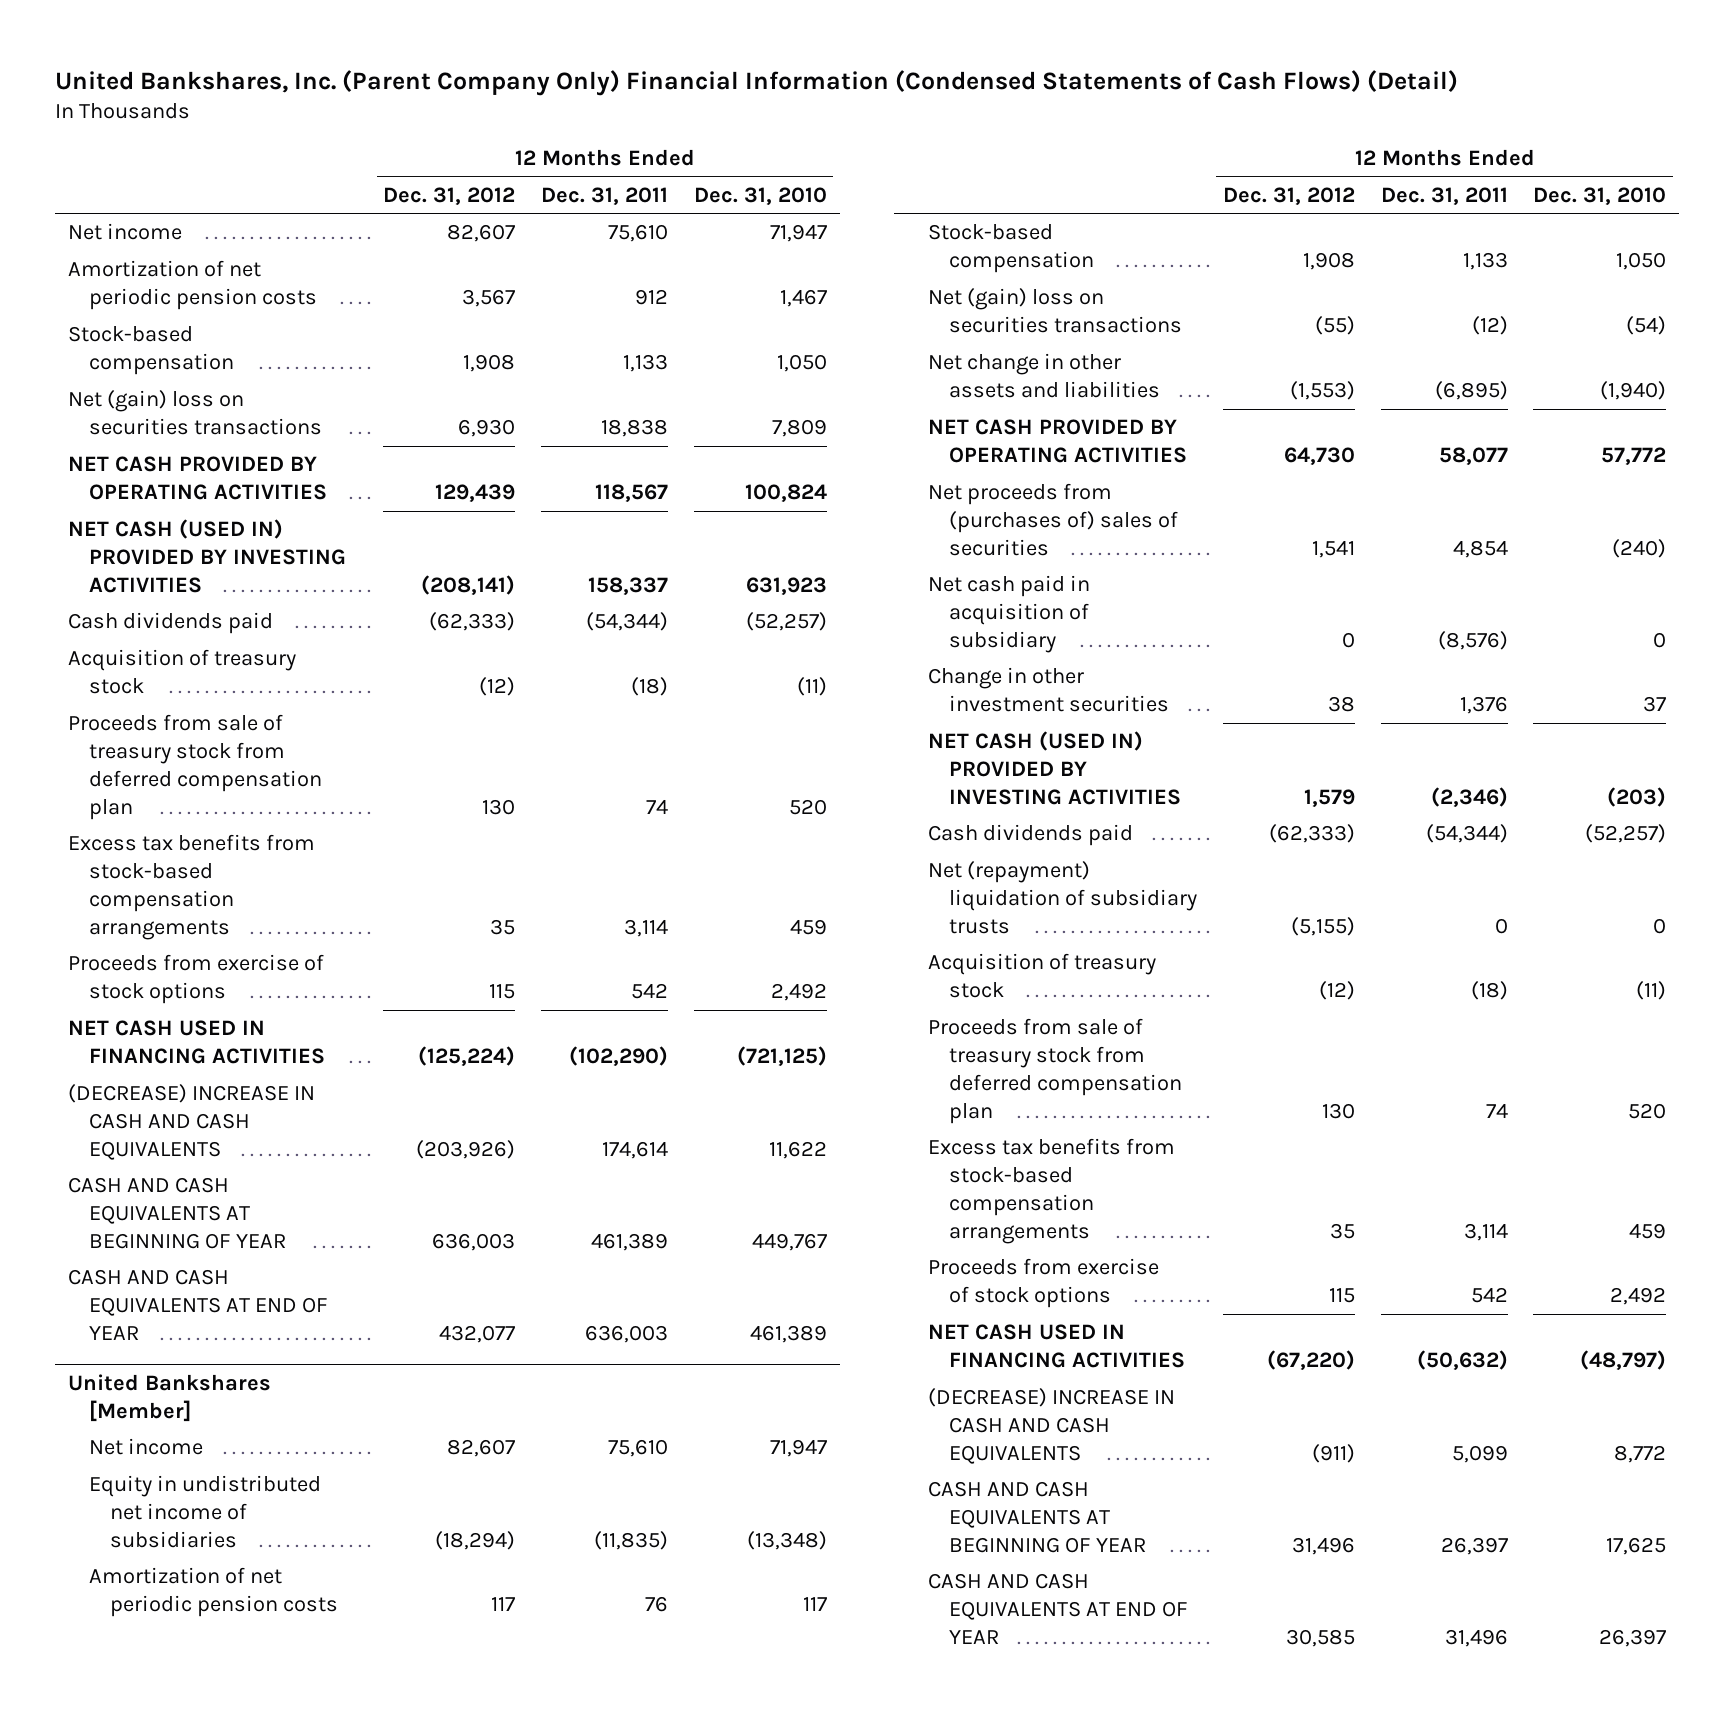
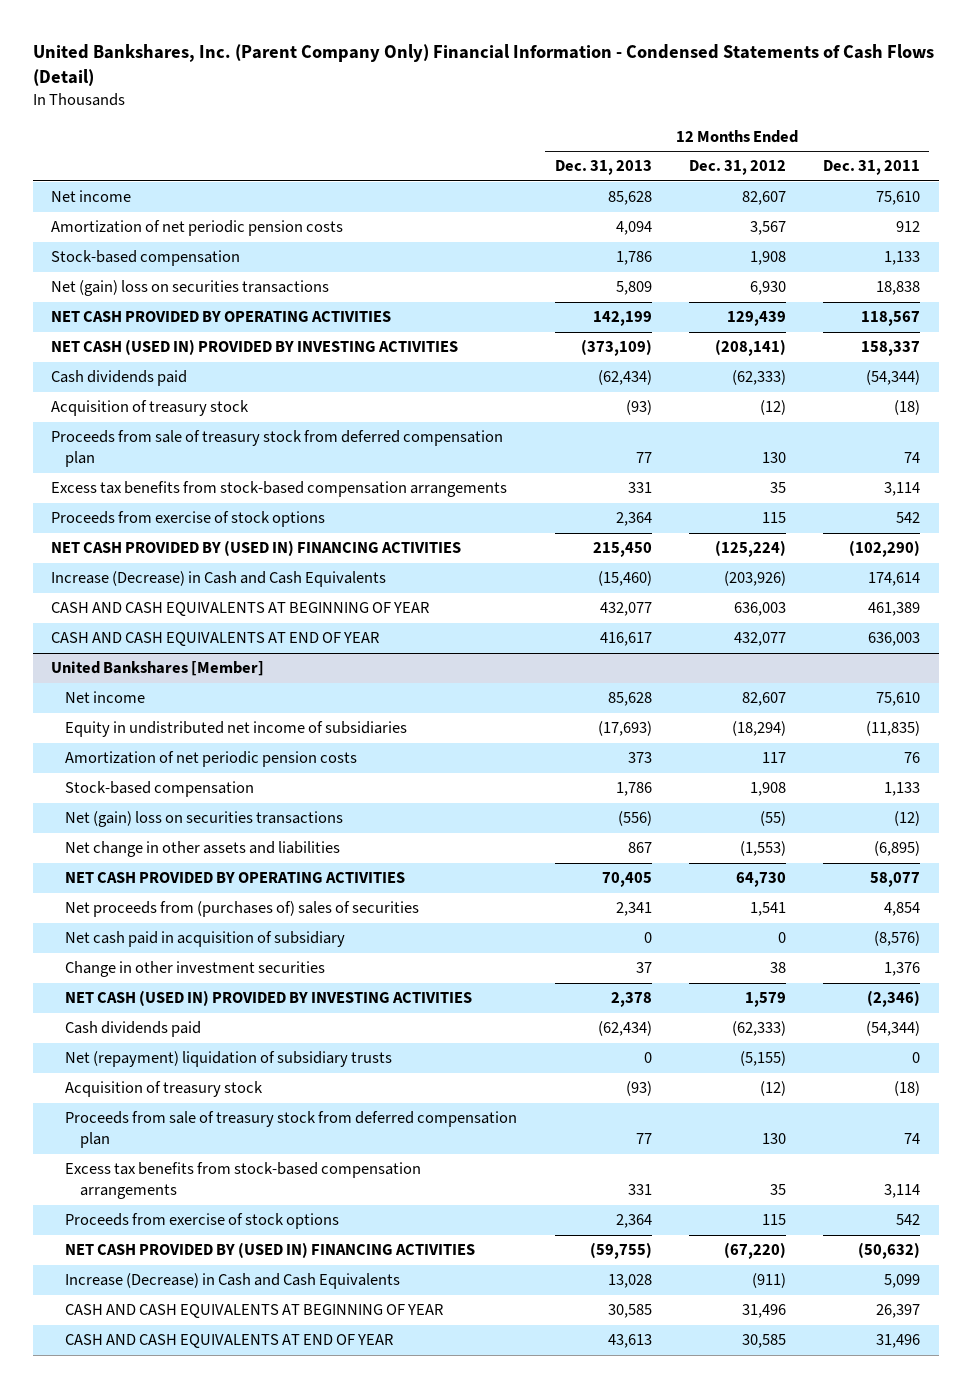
- United Bankshares, Inc. (Parent Company Only) Financial Information (Condensed Statements of Cash Flows) (Detail)
+ United Bankshares, Inc. (Parent Company Only) Financial Information - Condensed Statements of Cash Flows (Detail)
- | 12 Months Ended Dec. 31, 2012 | 12 Months Ended Dec. 31, 2011 | 12 Months Ended Dec. 31, 2010
+ | 12 Months Ended Dec. 31, 2013 | 12 Months Ended Dec. 31, 2012 | 12 Months Ended Dec. 31, 2011
- NET CASH USED IN FINANCING ACTIVITIES | (125,224) | (102,290) | (721,125)
- (DECREASE) INCREASE IN CASH AND CASH EQUIVALENTS | (203,926) | 174,614 | 11,622
+ NET CASH PROVIDED BY (USED IN) FINANCING ACTIVITIES | 215,450 | (125,224) | (102,290)
+ Increase (Decrease) in Cash and Cash Equivalents | (15,460) | (203,926) | 174,614
@ United Bankshares [Member]
- NET CASH USED IN FINANCING ACTIVITIES | (67,220) | (50,632) | (48,797)
- (DECREASE) INCREASE IN CASH AND CASH EQUIVALENTS | (911) | 5,099 | 8,772
+ NET CASH PROVIDED BY (USED IN) FINANCING ACTIVITIES | (59,755) | (67,220) | (50,632)
+ Increase (Decrease) in Cash and Cash Equivalents | 13,028 | (911) | 5,099

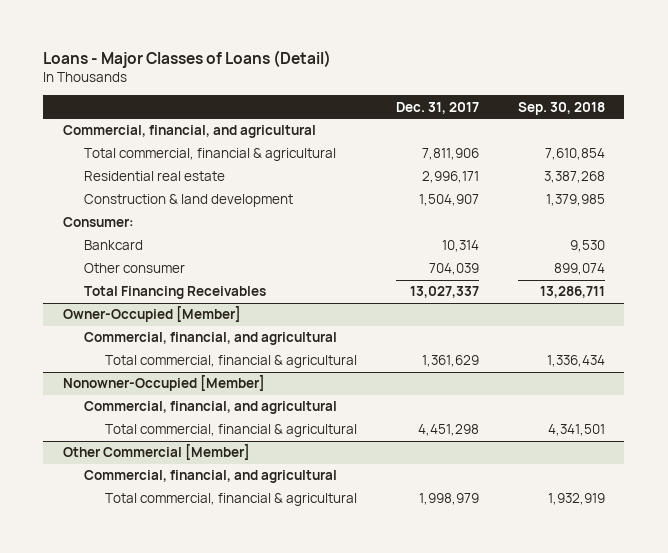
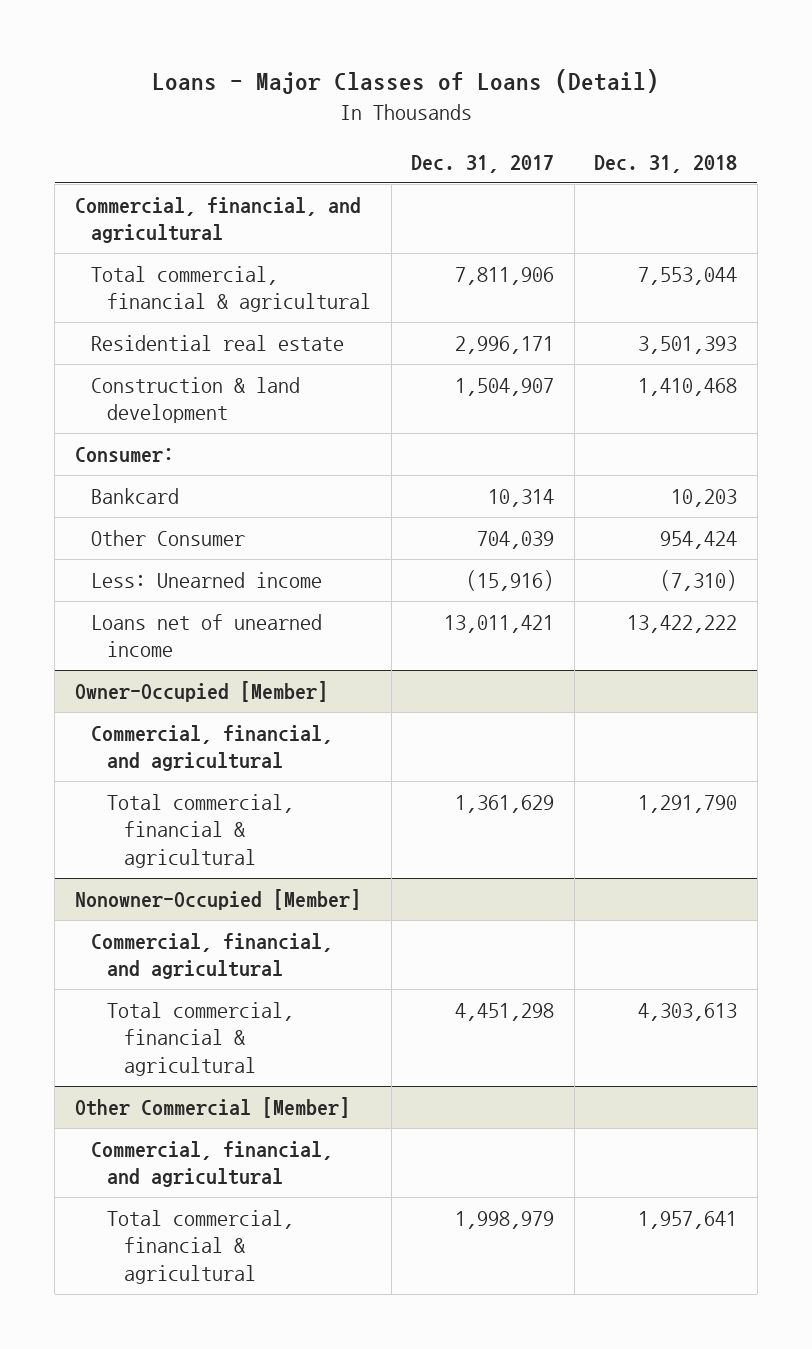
- | Dec. 31, 2017 | Sep. 30, 2018
+ | Dec. 31, 2017 | Dec. 31, 2018
- Other consumer | 704,039 | 899,074
- Total Financing Receivables | 13,027,337 | 13,286,711
+ Other Consumer | 704,039 | 954,424
+ Less: Unearned income | (15,916) | (7,310)
+ Loans net of unearned income | 13,011,421 | 13,422,222

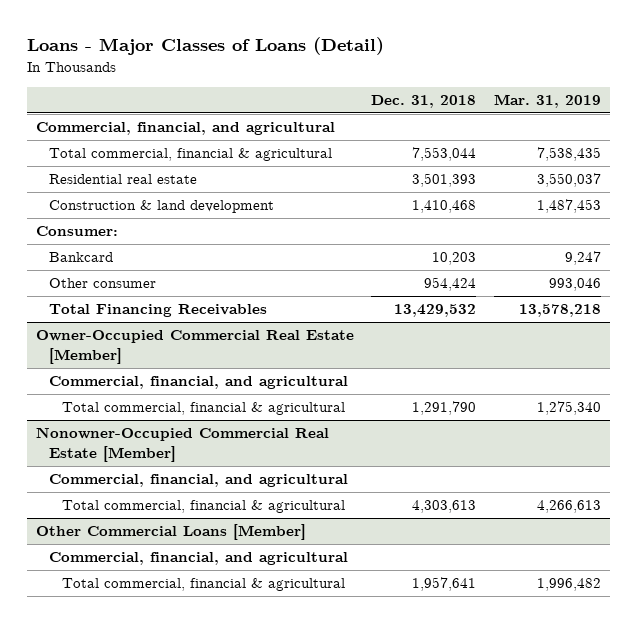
- | Dec. 31, 2017 | Dec. 31, 2018
+ | Dec. 31, 2018 | Mar. 31, 2019
- Other Consumer | 704,039 | 954,424
- Less: Unearned income | (15,916) | (7,310)
- Loans net of unearned income | 13,011,421 | 13,422,222
- Owner-Occupied [Member]
+ Other consumer | 954,424 | 993,046
+ Total Financing Receivables | 13,429,532 | 13,578,218
+ Owner-Occupied Commercial Real Estate [Member]
- Nonowner-Occupied [Member]
+ Nonowner-Occupied Commercial Real Estate [Member]
- Other Commercial [Member]
+ Other Commercial Loans [Member]

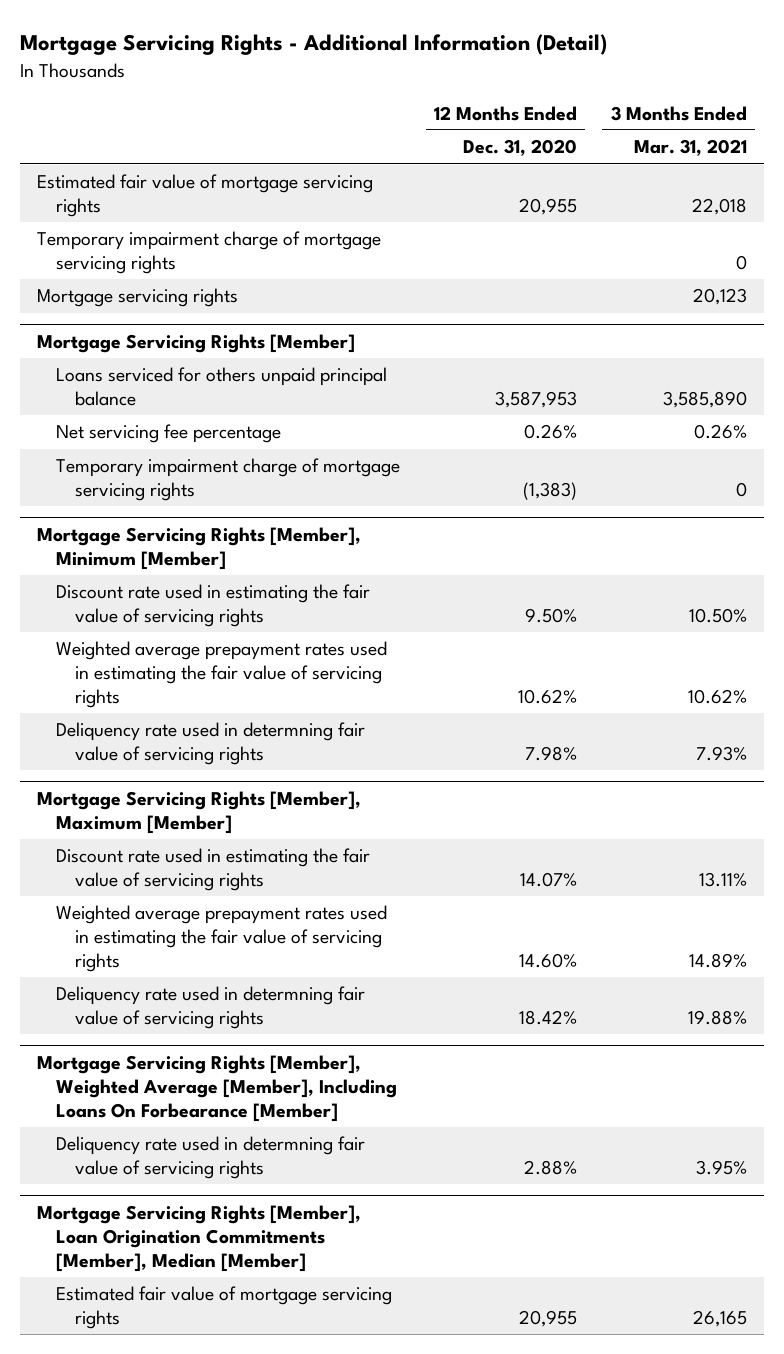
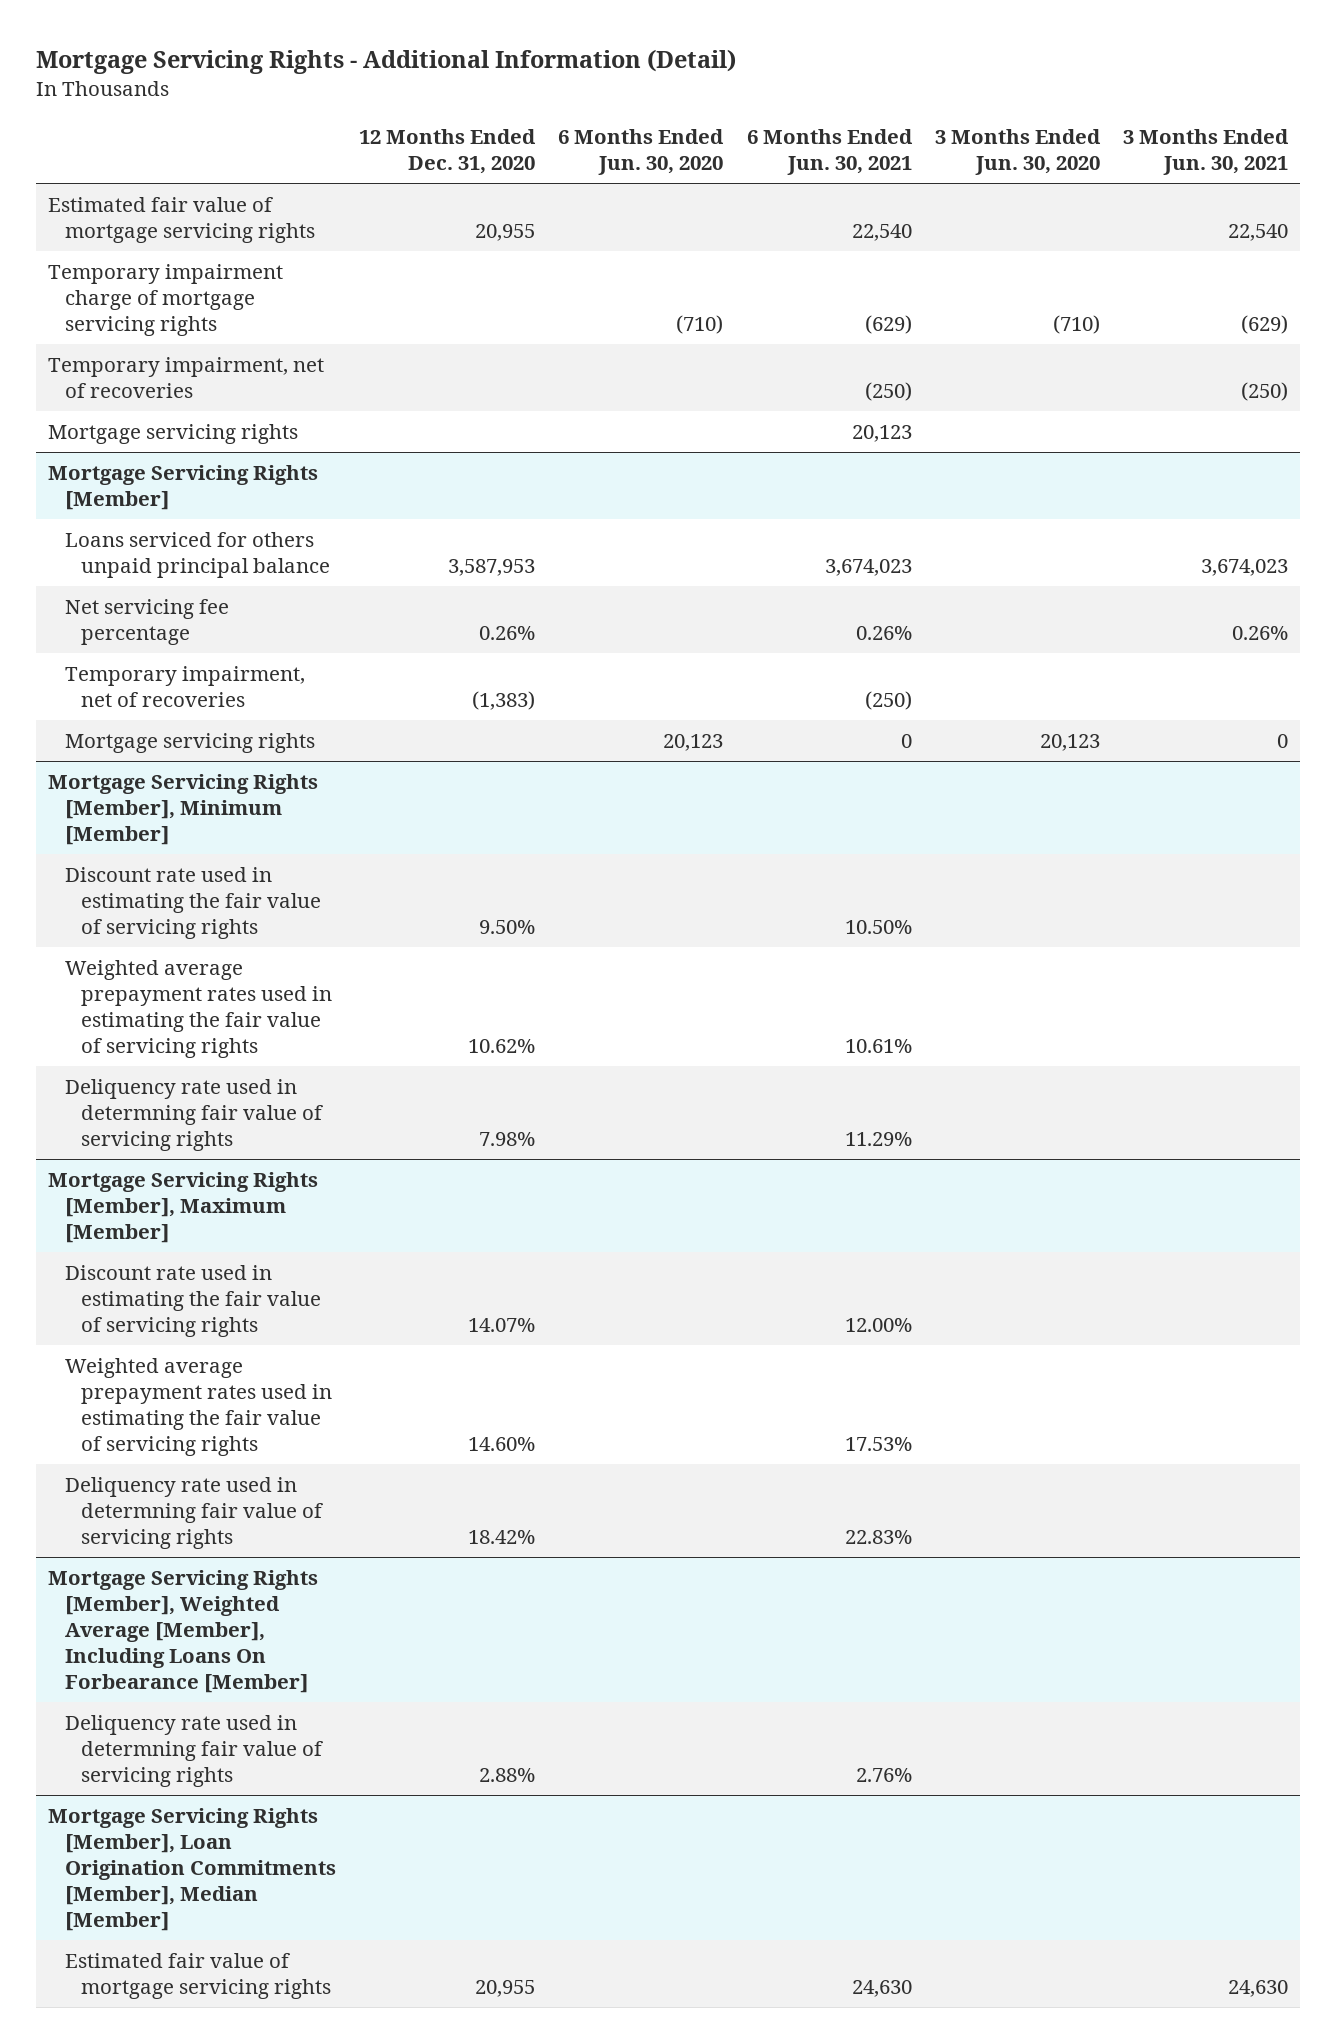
- | 12 Months Ended Dec. 31, 2020 | 3 Months Ended Mar. 31, 2021
+ | 12 Months Ended Dec. 31, 2020 | 6 Months Ended Jun. 30, 2020 | 6 Months Ended Jun. 30, 2021 | 3 Months Ended Jun. 30, 2020 | 3 Months Ended Jun. 30, 2021
+ Temporary impairment, net of recoveries | | | (250) | | (250)
@ Mortgage Servicing Rights [Member]
- Temporary impairment charge of mortgage servicing rights | (1,383) | 0
+ Temporary impairment, net of recoveries | (1,383) | | (250) | |
+ Mortgage servicing rights | | 20,123 | 0 | 20,123 | 0

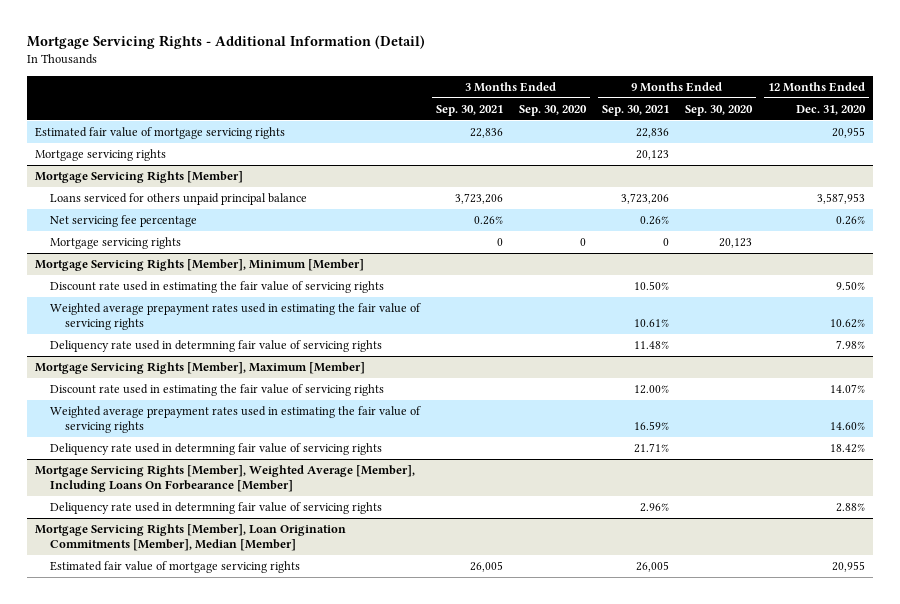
- | 12 Months Ended Dec. 31, 2020 | 6 Months Ended Jun. 30, 2020 | 6 Months Ended Jun. 30, 2021 | 3 Months Ended Jun. 30, 2020 | 3 Months Ended Jun. 30, 2021
+ | 3 Months Ended Sep. 30, 2021 | 3 Months Ended Sep. 30, 2020 | 9 Months Ended Sep. 30, 2021 | 9 Months Ended Sep. 30, 2020 | 12 Months Ended Dec. 31, 2020
- Temporary impairment charge of mortgage servicing rights | | (710) | (629) | (710) | (629)
- Temporary impairment, net of recoveries | | | (250) | | (250)
@ Mortgage Servicing Rights [Member]
- Temporary impairment, net of recoveries | (1,383) | | (250) | |

